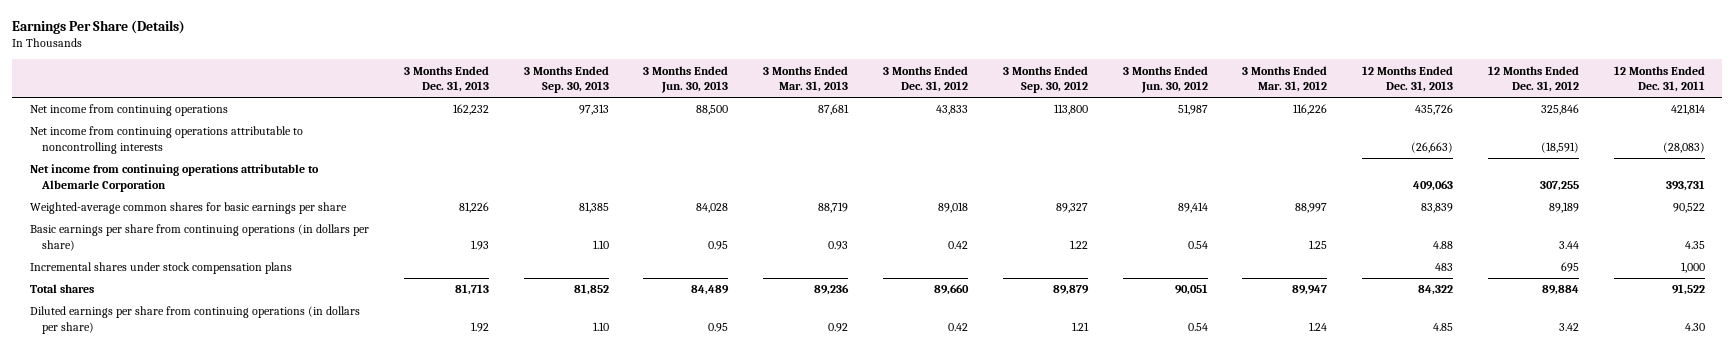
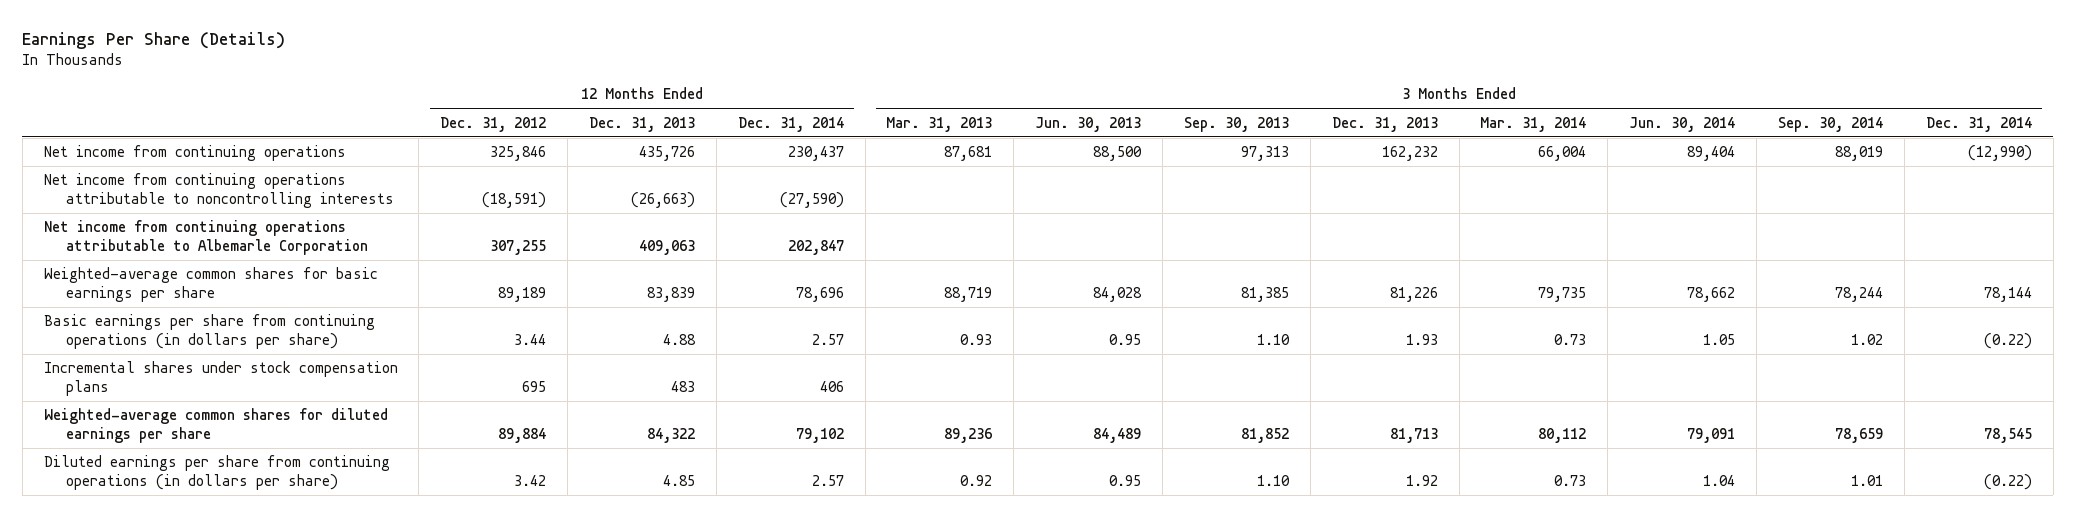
- | 3 Months Ended Dec. 31, 2013 | 3 Months Ended Sep. 30, 2013 | 3 Months Ended Jun. 30, 2013 | 3 Months Ended Mar. 31, 2013 | 3 Months Ended Dec. 31, 2012 | 3 Months Ended Sep. 30, 2012 | 3 Months Ended Jun. 30, 2012 | 3 Months Ended Mar. 31, 2012 | 12 Months Ended Dec. 31, 2013 | 12 Months Ended Dec. 31, 2012 | 12 Months Ended Dec. 31, 2011
+ | 12 Months Ended Dec. 31, 2012 | 12 Months Ended Dec. 31, 2013 | 12 Months Ended Dec. 31, 2014 | 3 Months Ended Mar. 31, 2013 | 3 Months Ended Jun. 30, 2013 | 3 Months Ended Sep. 30, 2013 | 3 Months Ended Dec. 31, 2013 | 3 Months Ended Mar. 31, 2014 | 3 Months Ended Jun. 30, 2014 | 3 Months Ended Sep. 30, 2014 | 3 Months Ended Dec. 31, 2014
- Total shares | 81,713 | 81,852 | 84,489 | 89,236 | 89,660 | 89,879 | 90,051 | 89,947 | 84,322 | 89,884 | 91,522
+ Weighted-average common shares for diluted earnings per share | 89,884 | 84,322 | 79,102 | 89,236 | 84,489 | 81,852 | 81,713 | 80,112 | 79,091 | 78,659 | 78,545

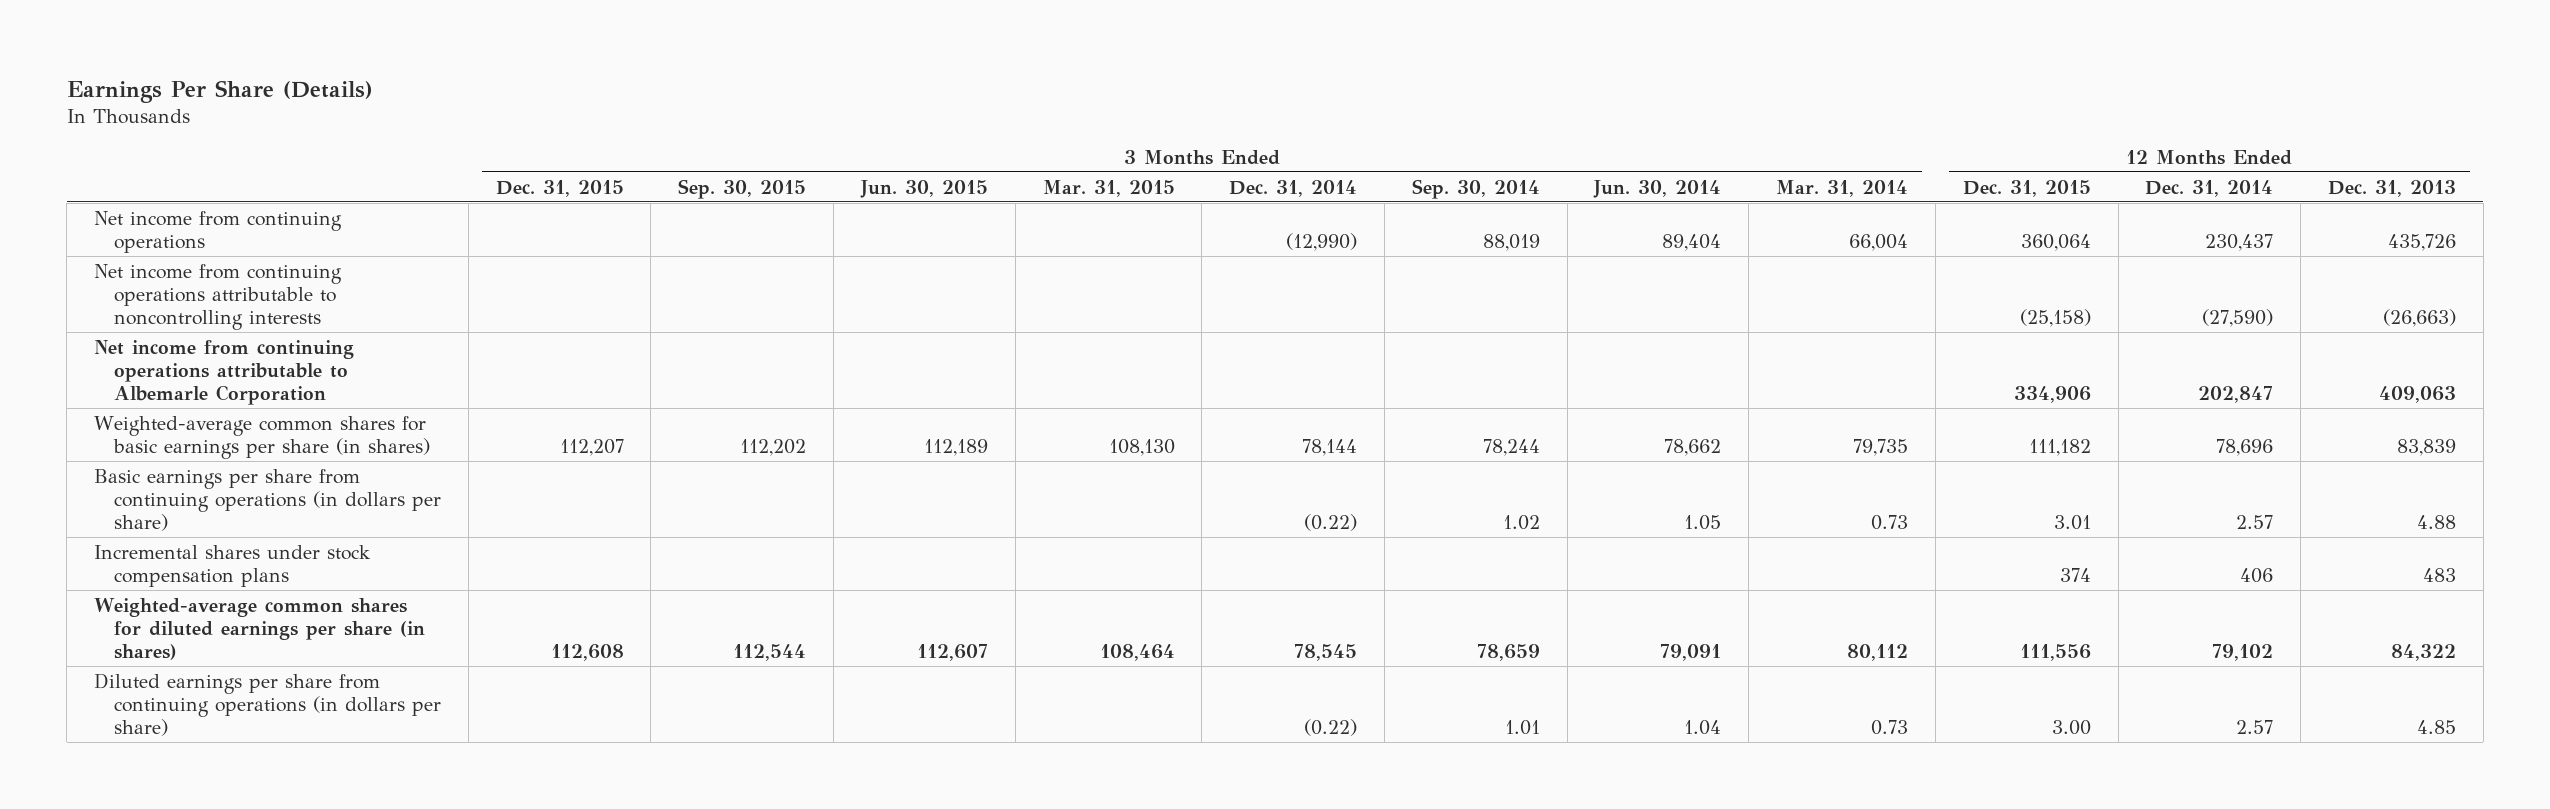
- | 12 Months Ended Dec. 31, 2012 | 12 Months Ended Dec. 31, 2013 | 12 Months Ended Dec. 31, 2014 | 3 Months Ended Mar. 31, 2013 | 3 Months Ended Jun. 30, 2013 | 3 Months Ended Sep. 30, 2013 | 3 Months Ended Dec. 31, 2013 | 3 Months Ended Mar. 31, 2014 | 3 Months Ended Jun. 30, 2014 | 3 Months Ended Sep. 30, 2014 | 3 Months Ended Dec. 31, 2014
+ | 3 Months Ended Dec. 31, 2015 | 3 Months Ended Sep. 30, 2015 | 3 Months Ended Jun. 30, 2015 | 3 Months Ended Mar. 31, 2015 | 3 Months Ended Dec. 31, 2014 | 3 Months Ended Sep. 30, 2014 | 3 Months Ended Jun. 30, 2014 | 3 Months Ended Mar. 31, 2014 | 12 Months Ended Dec. 31, 2015 | 12 Months Ended Dec. 31, 2014 | 12 Months Ended Dec. 31, 2013
- Weighted-average common shares for basic earnings per share | 89,189 | 83,839 | 78,696 | 88,719 | 84,028 | 81,385 | 81,226 | 79,735 | 78,662 | 78,244 | 78,144
+ Weighted-average common shares for basic earnings per share (in shares) | 112,207 | 112,202 | 112,189 | 108,130 | 78,144 | 78,244 | 78,662 | 79,735 | 111,182 | 78,696 | 83,839
- Weighted-average common shares for diluted earnings per share | 89,884 | 84,322 | 79,102 | 89,236 | 84,489 | 81,852 | 81,713 | 80,112 | 79,091 | 78,659 | 78,545
+ Weighted-average common shares for diluted earnings per share (in shares) | 112,608 | 112,544 | 112,607 | 108,464 | 78,545 | 78,659 | 79,091 | 80,112 | 111,556 | 79,102 | 84,322

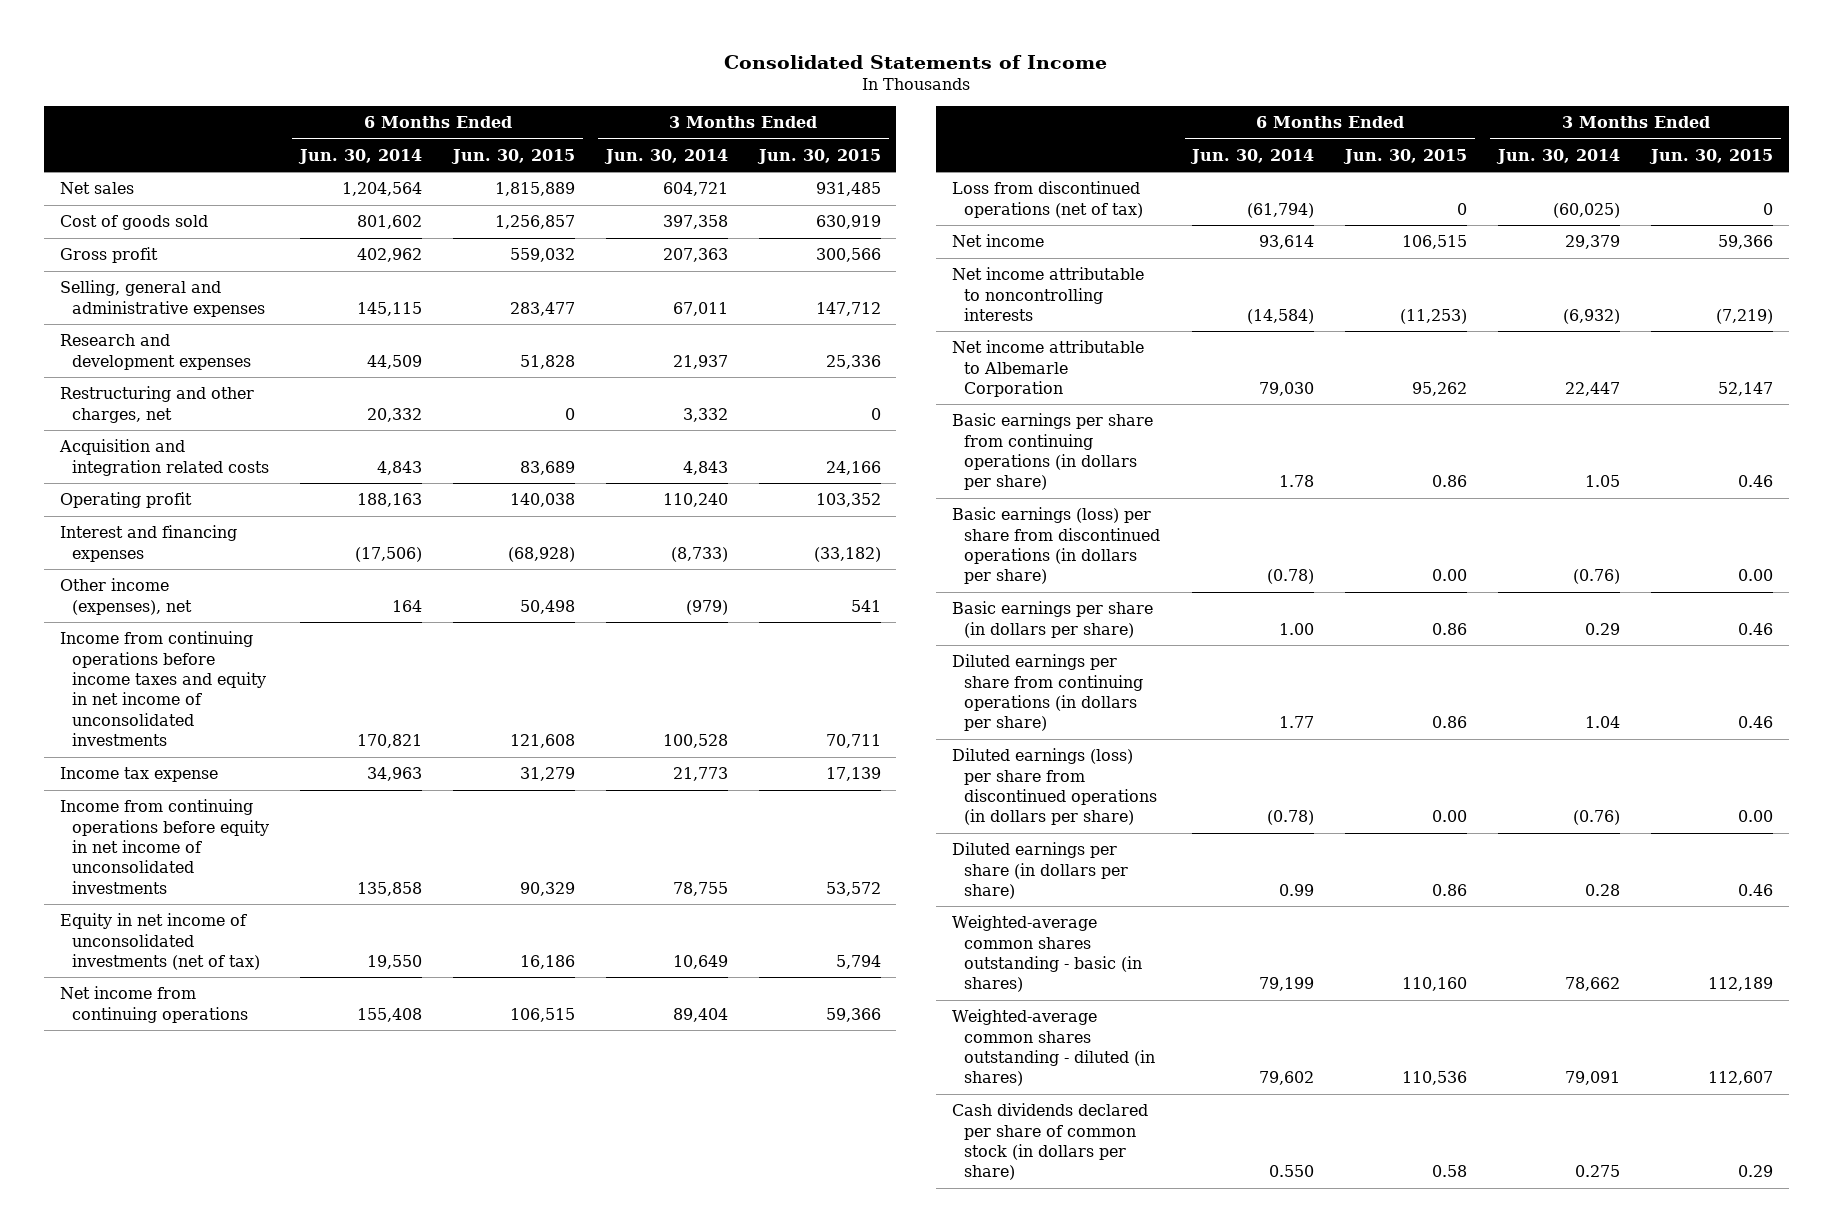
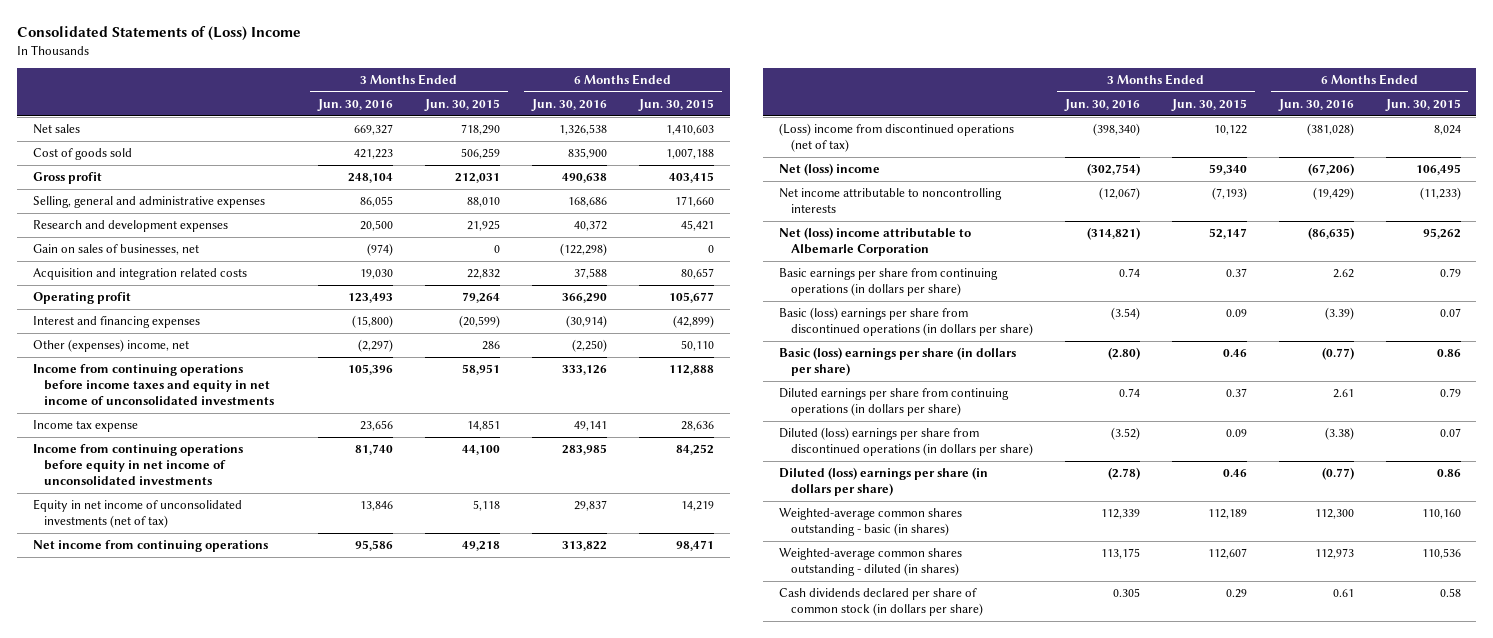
- Consolidated Statements of Income
+ Consolidated Statements of (Loss) Income
- | 6 Months Ended Jun. 30, 2014 | 6 Months Ended Jun. 30, 2015 | 3 Months Ended Jun. 30, 2014 | 3 Months Ended Jun. 30, 2015
+ | 3 Months Ended Jun. 30, 2016 | 3 Months Ended Jun. 30, 2015 | 6 Months Ended Jun. 30, 2016 | 6 Months Ended Jun. 30, 2015
- Net sales | 1,204,564 | 1,815,889 | 604,721 | 931,485
- Cost of goods sold | 801,602 | 1,256,857 | 397,358 | 630,919
- Gross profit | 402,962 | 559,032 | 207,363 | 300,566
- Selling, general and administrative expenses | 145,115 | 283,477 | 67,011 | 147,712
- Research and development expenses | 44,509 | 51,828 | 21,937 | 25,336
- Restructuring and other charges, net | 20,332 | 0 | 3,332 | 0
- Acquisition and integration related costs | 4,843 | 83,689 | 4,843 | 24,166
- Operating profit | 188,163 | 140,038 | 110,240 | 103,352
- Interest and financing expenses | (17,506) | (68,928) | (8,733) | (33,182)
- Other income (expenses), net | 164 | 50,498 | (979) | 541
- Income from continuing operations before income taxes and equity in net income of unconsolidated investments | 170,821 | 121,608 | 100,528 | 70,711
- Income tax expense | 34,963 | 31,279 | 21,773 | 17,139
- Income from continuing operations before equity in net income of unconsolidated investments | 135,858 | 90,329 | 78,755 | 53,572
- Equity in net income of unconsolidated investments (net of tax) | 19,550 | 16,186 | 10,649 | 5,794
- Net income from continuing operations | 155,408 | 106,515 | 89,404 | 59,366
- Loss from discontinued operations (net of tax) | (61,794) | 0 | (60,025) | 0
- Net income | 93,614 | 106,515 | 29,379 | 59,366
- Net income attributable to noncontrolling interests | (14,584) | (11,253) | (6,932) | (7,219)
- Net income attributable to Albemarle Corporation | 79,030 | 95,262 | 22,447 | 52,147
- Basic earnings per share from continuing operations (in dollars per share) | 1.78 | 0.86 | 1.05 | 0.46
- Basic earnings (loss) per share from discontinued operations (in dollars per share) | (0.78) | 0.00 | (0.76) | 0.00
- Basic earnings per share (in dollars per share) | 1.00 | 0.86 | 0.29 | 0.46
- Diluted earnings per share from continuing operations (in dollars per share) | 1.77 | 0.86 | 1.04 | 0.46
- Diluted earnings (loss) per share from discontinued operations (in dollars per share) | (0.78) | 0.00 | (0.76) | 0.00
- Diluted earnings per share (in dollars per share) | 0.99 | 0.86 | 0.28 | 0.46
+ Net sales | 669,327 | 718,290 | 1,326,538 | 1,410,603
+ Cost of goods sold | 421,223 | 506,259 | 835,900 | 1,007,188
+ Gross profit | 248,104 | 212,031 | 490,638 | 403,415
+ Selling, general and administrative expenses | 86,055 | 88,010 | 168,686 | 171,660
+ Research and development expenses | 20,500 | 21,925 | 40,372 | 45,421
+ Gain on sales of businesses, net | (974) | 0 | (122,298) | 0
+ Acquisition and integration related costs | 19,030 | 22,832 | 37,588 | 80,657
+ Operating profit | 123,493 | 79,264 | 366,290 | 105,677
+ Interest and financing expenses | (15,800) | (20,599) | (30,914) | (42,899)
+ Other (expenses) income, net | (2,297) | 286 | (2,250) | 50,110
+ Income from continuing operations before income taxes and equity in net income of unconsolidated investments | 105,396 | 58,951 | 333,126 | 112,888
+ Income tax expense | 23,656 | 14,851 | 49,141 | 28,636
+ Income from continuing operations before equity in net income of unconsolidated investments | 81,740 | 44,100 | 283,985 | 84,252
+ Equity in net income of unconsolidated investments (net of tax) | 13,846 | 5,118 | 29,837 | 14,219
+ Net income from continuing operations | 95,586 | 49,218 | 313,822 | 98,471
+ (Loss) income from discontinued operations (net of tax) | (398,340) | 10,122 | (381,028) | 8,024
+ Net (loss) income | (302,754) | 59,340 | (67,206) | 106,495
+ Net income attributable to noncontrolling interests | (12,067) | (7,193) | (19,429) | (11,233)
+ Net (loss) income attributable to Albemarle Corporation | (314,821) | 52,147 | (86,635) | 95,262
+ Basic earnings per share from continuing operations (in dollars per share) | 0.74 | 0.37 | 2.62 | 0.79
+ Basic (loss) earnings per share from discontinued operations (in dollars per share) | (3.54) | 0.09 | (3.39) | 0.07
+ Basic (loss) earnings per share (in dollars per share) | (2.80) | 0.46 | (0.77) | 0.86
+ Diluted earnings per share from continuing operations (in dollars per share) | 0.74 | 0.37 | 2.61 | 0.79
+ Diluted (loss) earnings per share from discontinued operations (in dollars per share) | (3.52) | 0.09 | (3.38) | 0.07
+ Diluted (loss) earnings per share (in dollars per share) | (2.78) | 0.46 | (0.77) | 0.86

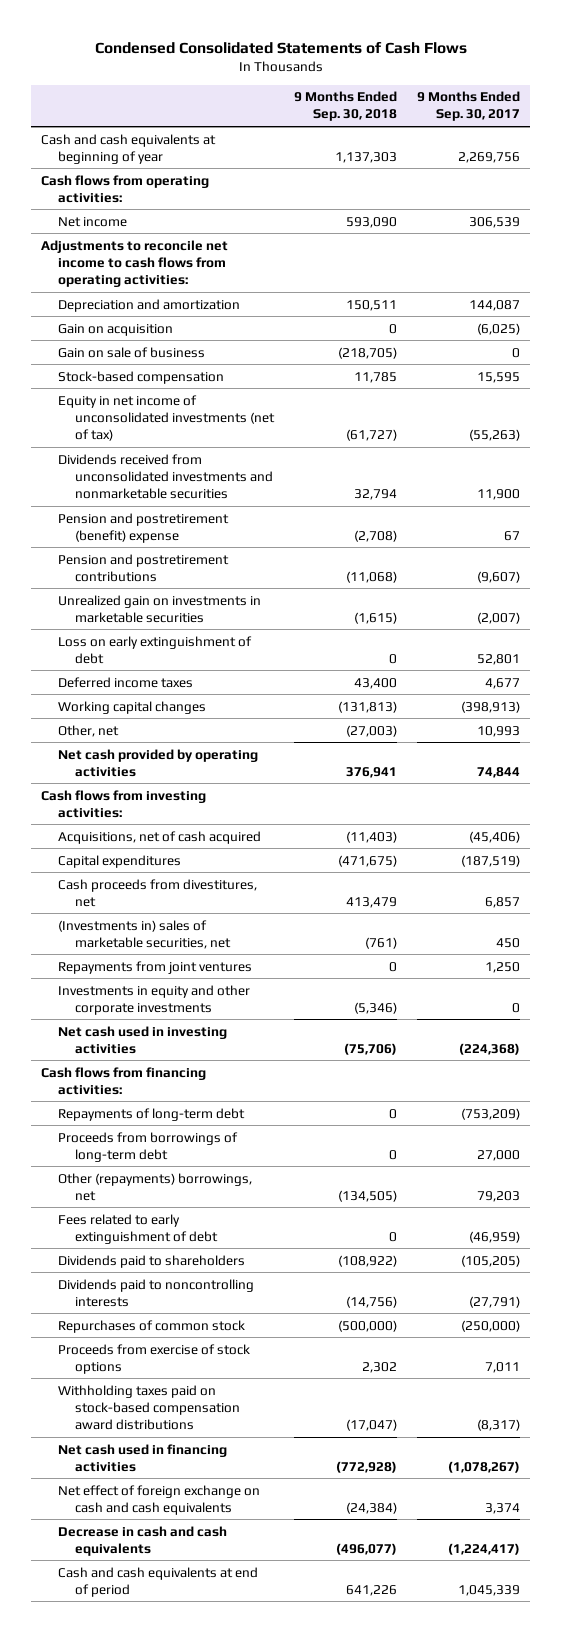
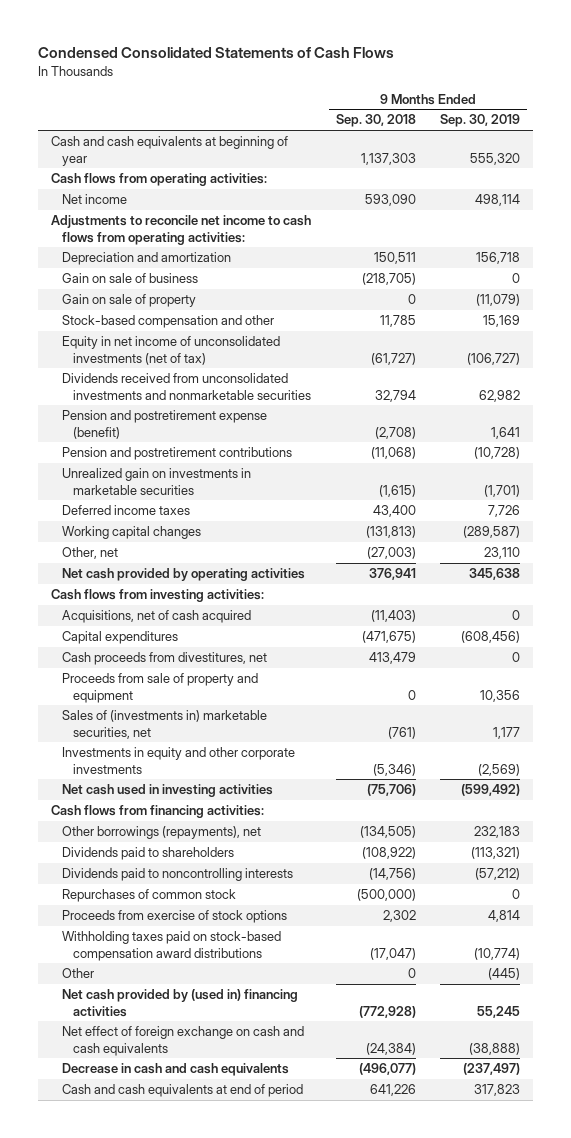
- | 9 Months Ended Sep. 30, 2018 | 9 Months Ended Sep. 30, 2017
+ | 9 Months Ended Sep. 30, 2018 | 9 Months Ended Sep. 30, 2019
- Gain on acquisition | 0 | (6,025)
- Stock-based compensation | 11,785 | 15,595
+ Gain on sale of property | 0 | (11,079)
+ Stock-based compensation and other | 11,785 | 15,169
- Pension and postretirement (benefit) expense | (2,708) | 67
+ Pension and postretirement expense (benefit) | (2,708) | 1,641
- Loss on early extinguishment of debt | 0 | 52,801
- (Investments in) sales of marketable securities, net | (761) | 450
- Repayments from joint ventures | 0 | 1,250
+ Proceeds from sale of property and equipment | 0 | 10,356
+ Sales of (investments in) marketable securities, net | (761) | 1,177
- Repayments of long-term debt | 0 | (753,209)
- Proceeds from borrowings of long-term debt | 0 | 27,000
- Other (repayments) borrowings, net | (134,505) | 79,203
- Fees related to early extinguishment of debt | 0 | (46,959)
+ Other borrowings (repayments), net | (134,505) | 232,183
- Net cash used in financing activities | (772,928) | (1,078,267)
+ Other | 0 | (445)
+ Net cash provided by (used in) financing activities | (772,928) | 55,245

